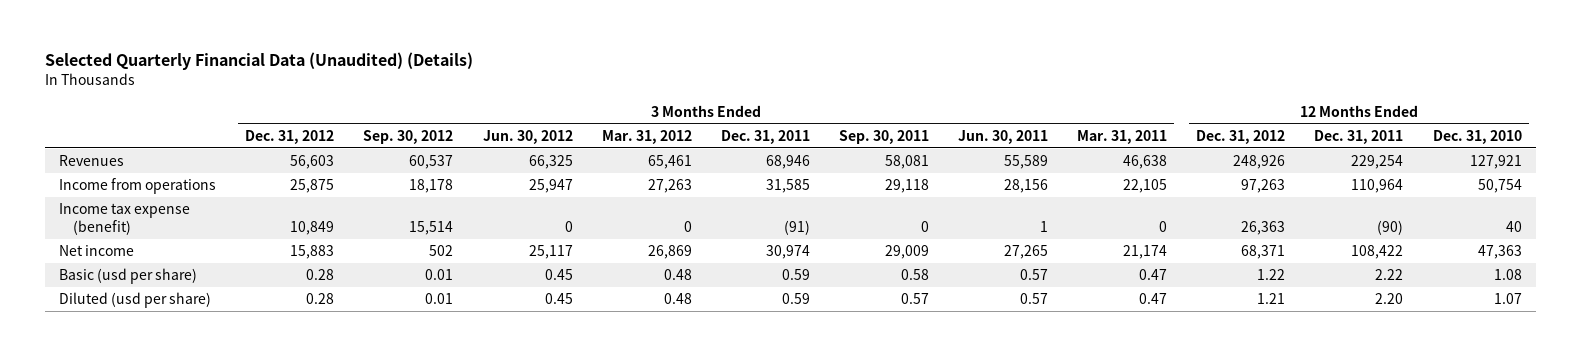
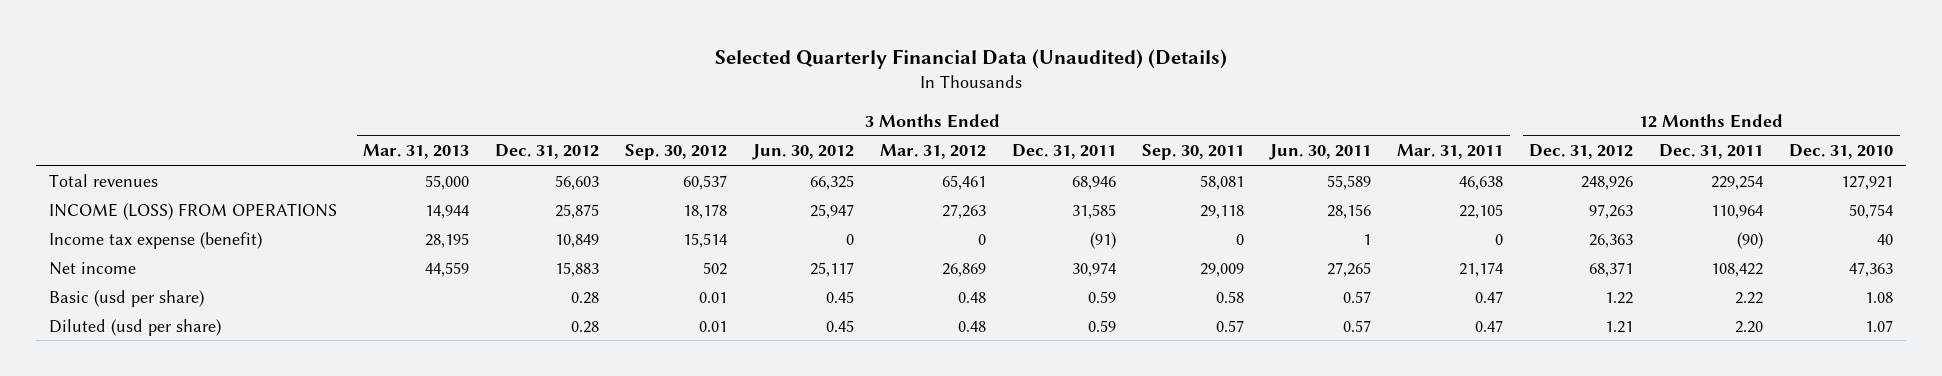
- | 3 Months Ended Dec. 31, 2012 | 3 Months Ended Sep. 30, 2012 | 3 Months Ended Jun. 30, 2012 | 3 Months Ended Mar. 31, 2012 | 3 Months Ended Dec. 31, 2011 | 3 Months Ended Sep. 30, 2011 | 3 Months Ended Jun. 30, 2011 | 3 Months Ended Mar. 31, 2011 | 12 Months Ended Dec. 31, 2012 | 12 Months Ended Dec. 31, 2011 | 12 Months Ended Dec. 31, 2010
+ | 3 Months Ended Mar. 31, 2013 | 3 Months Ended Dec. 31, 2012 | 3 Months Ended Sep. 30, 2012 | 3 Months Ended Jun. 30, 2012 | 3 Months Ended Mar. 31, 2012 | 3 Months Ended Dec. 31, 2011 | 3 Months Ended Sep. 30, 2011 | 3 Months Ended Jun. 30, 2011 | 3 Months Ended Mar. 31, 2011 | 12 Months Ended Dec. 31, 2012 | 12 Months Ended Dec. 31, 2011 | 12 Months Ended Dec. 31, 2010
- Revenues | 56,603 | 60,537 | 66,325 | 65,461 | 68,946 | 58,081 | 55,589 | 46,638 | 248,926 | 229,254 | 127,921
- Income from operations | 25,875 | 18,178 | 25,947 | 27,263 | 31,585 | 29,118 | 28,156 | 22,105 | 97,263 | 110,964 | 50,754
+ Total revenues | 55,000 | 56,603 | 60,537 | 66,325 | 65,461 | 68,946 | 58,081 | 55,589 | 46,638 | 248,926 | 229,254 | 127,921
+ INCOME (LOSS) FROM OPERATIONS | 14,944 | 25,875 | 18,178 | 25,947 | 27,263 | 31,585 | 29,118 | 28,156 | 22,105 | 97,263 | 110,964 | 50,754

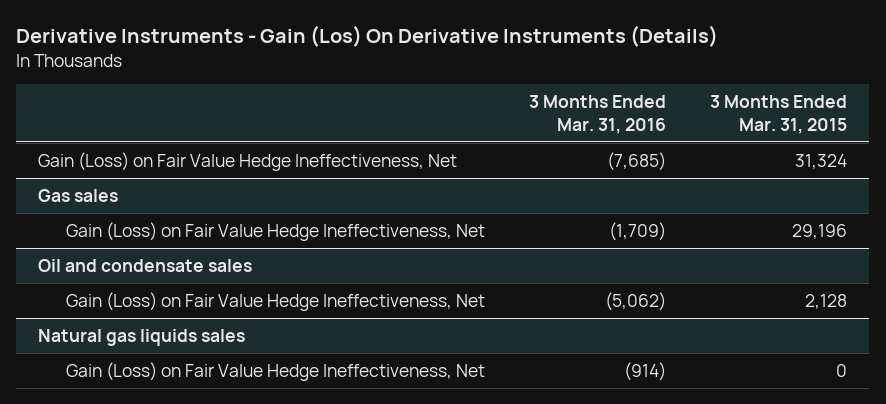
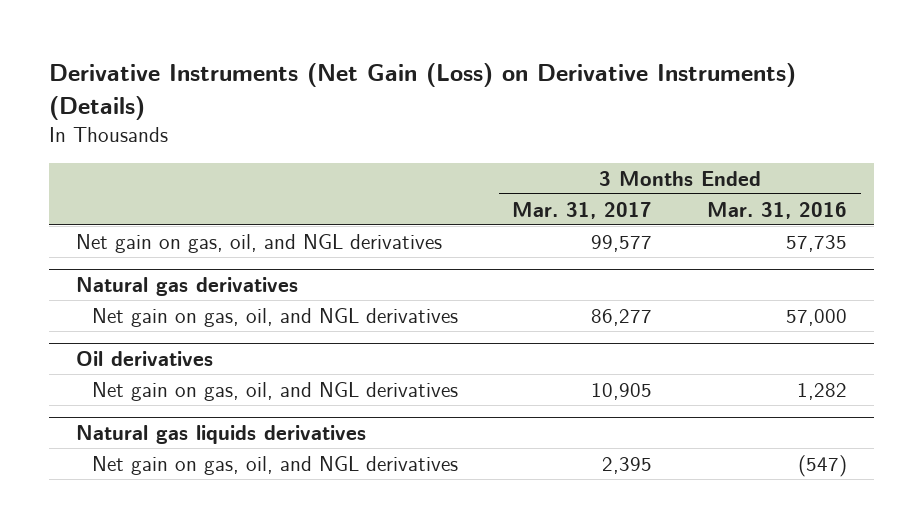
- Derivative Instruments - Gain (Los) On Derivative Instruments (Details)
+ Derivative Instruments (Net Gain (Loss) on Derivative Instruments) (Details)
- | 3 Months Ended Mar. 31, 2016 | 3 Months Ended Mar. 31, 2015
+ | 3 Months Ended Mar. 31, 2017 | 3 Months Ended Mar. 31, 2016
- Gain (Loss) on Fair Value Hedge Ineffectiveness, Net | (7,685) | 31,324
- Gas sales
- Gain (Loss) on Fair Value Hedge Ineffectiveness, Net | (1,709) | 29,196
- Oil and condensate sales
- Gain (Loss) on Fair Value Hedge Ineffectiveness, Net | (5,062) | 2,128
- Natural gas liquids sales
- Gain (Loss) on Fair Value Hedge Ineffectiveness, Net | (914) | 0
+ Net gain on gas, oil, and NGL derivatives | 99,577 | 57,735
+ Natural gas derivatives
+ Net gain on gas, oil, and NGL derivatives | 86,277 | 57,000
+ Oil derivatives
+ Net gain on gas, oil, and NGL derivatives | 10,905 | 1,282
+ Natural gas liquids derivatives
+ Net gain on gas, oil, and NGL derivatives | 2,395 | (547)

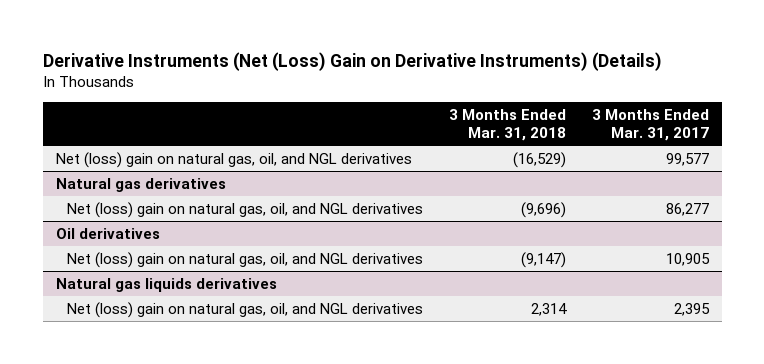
- Derivative Instruments (Net Gain (Loss) on Derivative Instruments) (Details)
+ Derivative Instruments (Net (Loss) Gain on Derivative Instruments) (Details)
- | 3 Months Ended Mar. 31, 2017 | 3 Months Ended Mar. 31, 2016
+ | 3 Months Ended Mar. 31, 2018 | 3 Months Ended Mar. 31, 2017
- Net gain on gas, oil, and NGL derivatives | 99,577 | 57,735
+ Net (loss) gain on natural gas, oil, and NGL derivatives | (16,529) | 99,577
@ Natural gas derivatives
- Net gain on gas, oil, and NGL derivatives | 86,277 | 57,000
+ Net (loss) gain on natural gas, oil, and NGL derivatives | (9,696) | 86,277
@ Oil derivatives
- Net gain on gas, oil, and NGL derivatives | 10,905 | 1,282
+ Net (loss) gain on natural gas, oil, and NGL derivatives | (9,147) | 10,905
@ Natural gas liquids derivatives
- Net gain on gas, oil, and NGL derivatives | 2,395 | (547)
+ Net (loss) gain on natural gas, oil, and NGL derivatives | 2,314 | 2,395

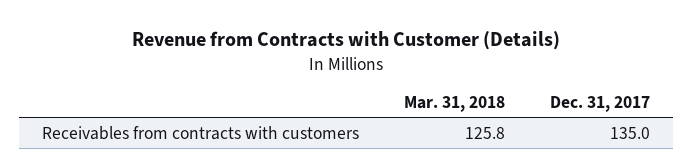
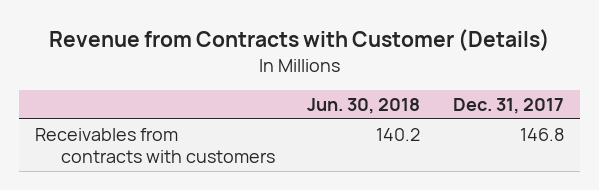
- | Mar. 31, 2018 | Dec. 31, 2017
+ | Jun. 30, 2018 | Dec. 31, 2017
- Receivables from contracts with customers | 125.8 | 135.0
+ Receivables from contracts with customers | 140.2 | 146.8

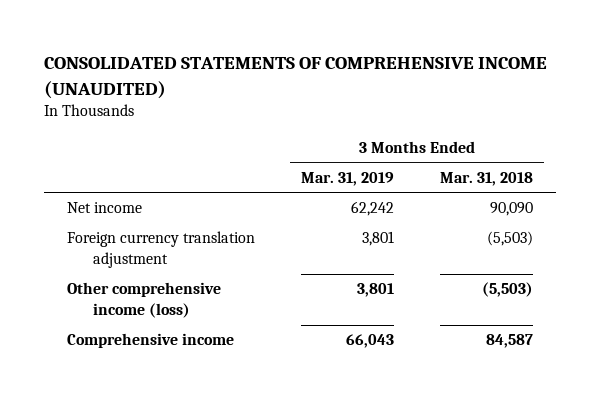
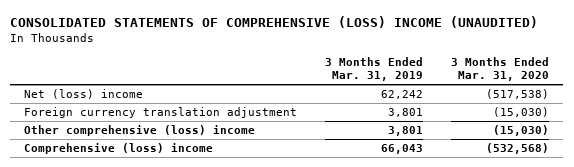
- CONSOLIDATED STATEMENTS OF COMPREHENSIVE INCOME (UNAUDITED)
+ CONSOLIDATED STATEMENTS OF COMPREHENSIVE (LOSS) INCOME (UNAUDITED)
- | 3 Months Ended Mar. 31, 2019 | 3 Months Ended Mar. 31, 2018
+ | 3 Months Ended Mar. 31, 2019 | 3 Months Ended Mar. 31, 2020
- Net income | 62,242 | 90,090
+ Net (loss) income | 62,242 | (517,538)
- Other comprehensive income (loss) | 3,801 | (5,503)
- Comprehensive income | 66,043 | 84,587
+ Other comprehensive (loss) income | 3,801 | (15,030)
+ Comprehensive (loss) income | 66,043 | (532,568)

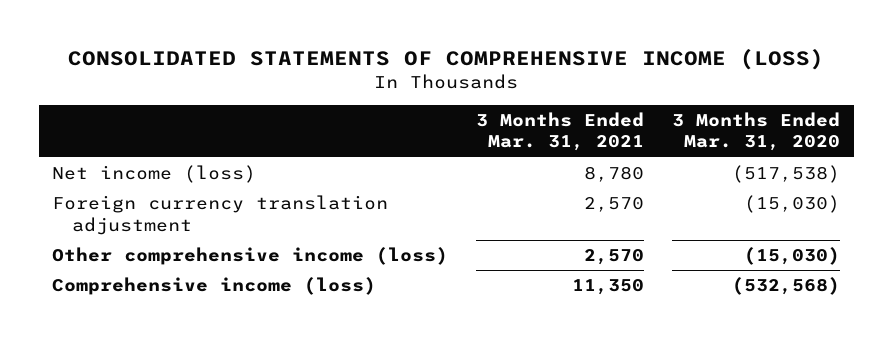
- CONSOLIDATED STATEMENTS OF COMPREHENSIVE (LOSS) INCOME (UNAUDITED)
+ CONSOLIDATED STATEMENTS OF COMPREHENSIVE INCOME (LOSS)
- | 3 Months Ended Mar. 31, 2019 | 3 Months Ended Mar. 31, 2020
+ | 3 Months Ended Mar. 31, 2021 | 3 Months Ended Mar. 31, 2020
- Net (loss) income | 62,242 | (517,538)
+ Net income (loss) | 8,780 | (517,538)
- Other comprehensive (loss) income | 3,801 | (15,030)
- Comprehensive (loss) income | 66,043 | (532,568)
+ Other comprehensive income (loss) | 2,570 | (15,030)
+ Comprehensive income (loss) | 11,350 | (532,568)

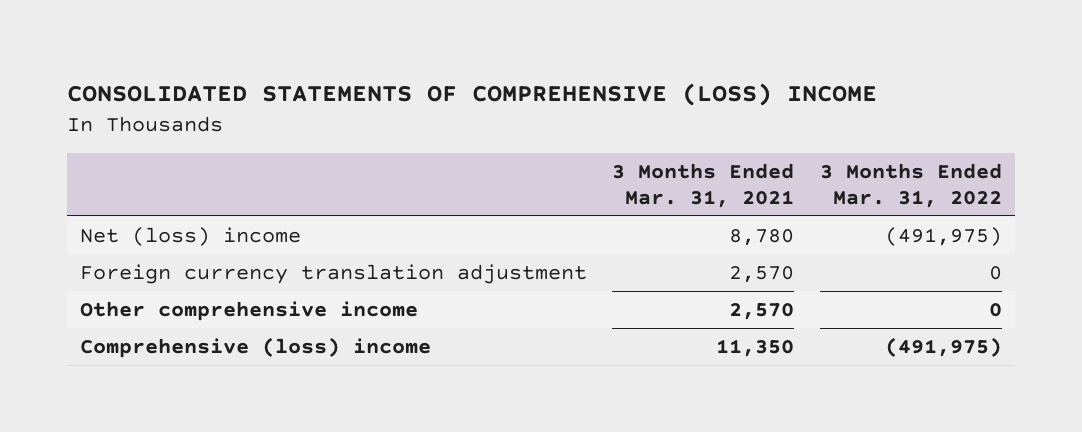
- CONSOLIDATED STATEMENTS OF COMPREHENSIVE INCOME (LOSS)
+ CONSOLIDATED STATEMENTS OF COMPREHENSIVE (LOSS) INCOME
- | 3 Months Ended Mar. 31, 2021 | 3 Months Ended Mar. 31, 2020
+ | 3 Months Ended Mar. 31, 2021 | 3 Months Ended Mar. 31, 2022
- Net income (loss) | 8,780 | (517,538)
+ Net (loss) income | 8,780 | (491,975)
- Other comprehensive income (loss) | 2,570 | (15,030)
- Comprehensive income (loss) | 11,350 | (532,568)
+ Other comprehensive income | 2,570 | 0
+ Comprehensive (loss) income | 11,350 | (491,975)

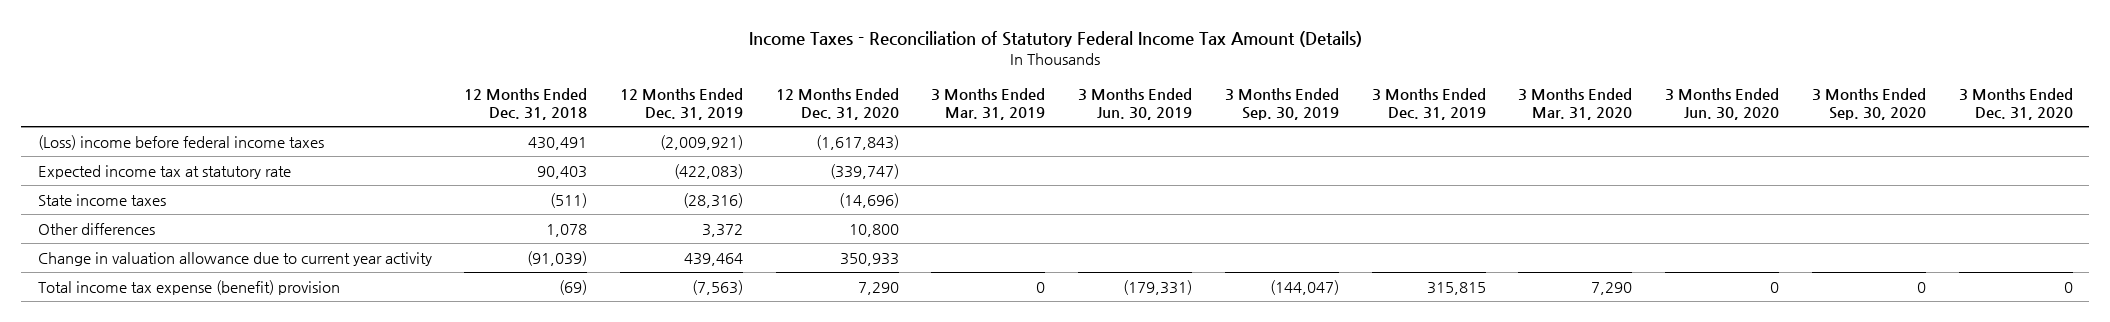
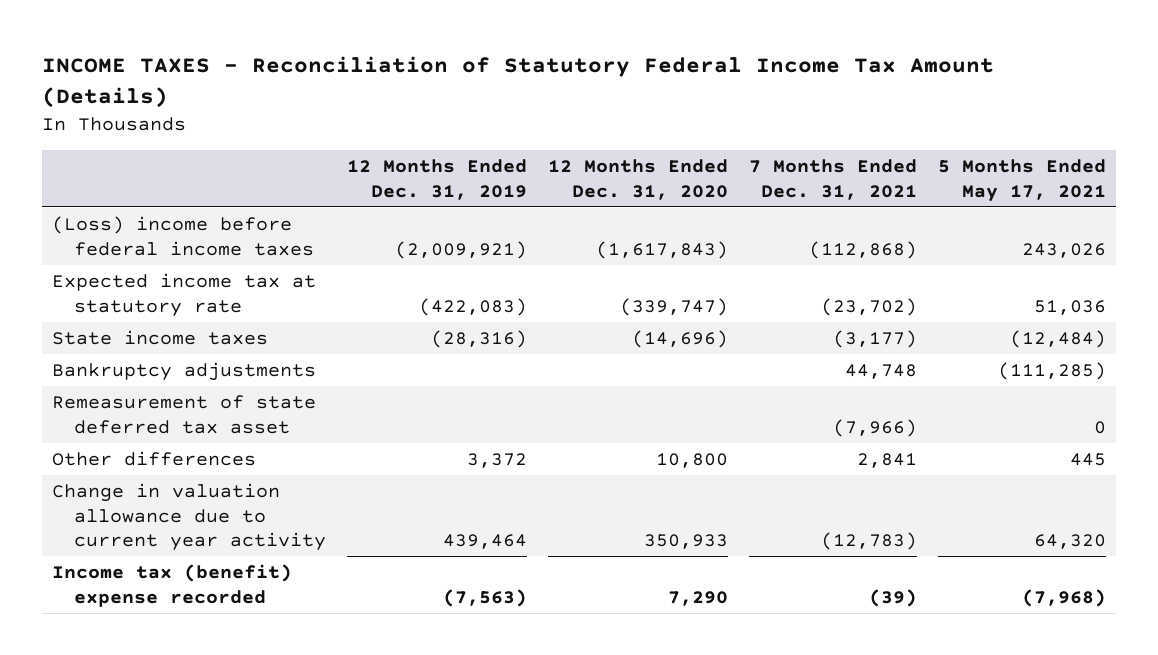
- Income Taxes - Reconciliation of Statutory Federal Income Tax Amount (Details)
+ INCOME TAXES - Reconciliation of Statutory Federal Income Tax Amount (Details)
- | 12 Months Ended Dec. 31, 2018 | 12 Months Ended Dec. 31, 2019 | 12 Months Ended Dec. 31, 2020 | 3 Months Ended Mar. 31, 2019 | 3 Months Ended Jun. 30, 2019 | 3 Months Ended Sep. 30, 2019 | 3 Months Ended Dec. 31, 2019 | 3 Months Ended Mar. 31, 2020 | 3 Months Ended Jun. 30, 2020 | 3 Months Ended Sep. 30, 2020 | 3 Months Ended Dec. 31, 2020
+ | 12 Months Ended Dec. 31, 2019 | 12 Months Ended Dec. 31, 2020 | 7 Months Ended Dec. 31, 2021 | 5 Months Ended May 17, 2021
+ Bankruptcy adjustments | | | 44,748 | (111,285)
+ Remeasurement of state deferred tax asset | | | (7,966) | 0
- Total income tax expense (benefit) provision | (69) | (7,563) | 7,290 | 0 | (179,331) | (144,047) | 315,815 | 7,290 | 0 | 0 | 0
+ Income tax (benefit) expense recorded | (7,563) | 7,290 | (39) | (7,968)

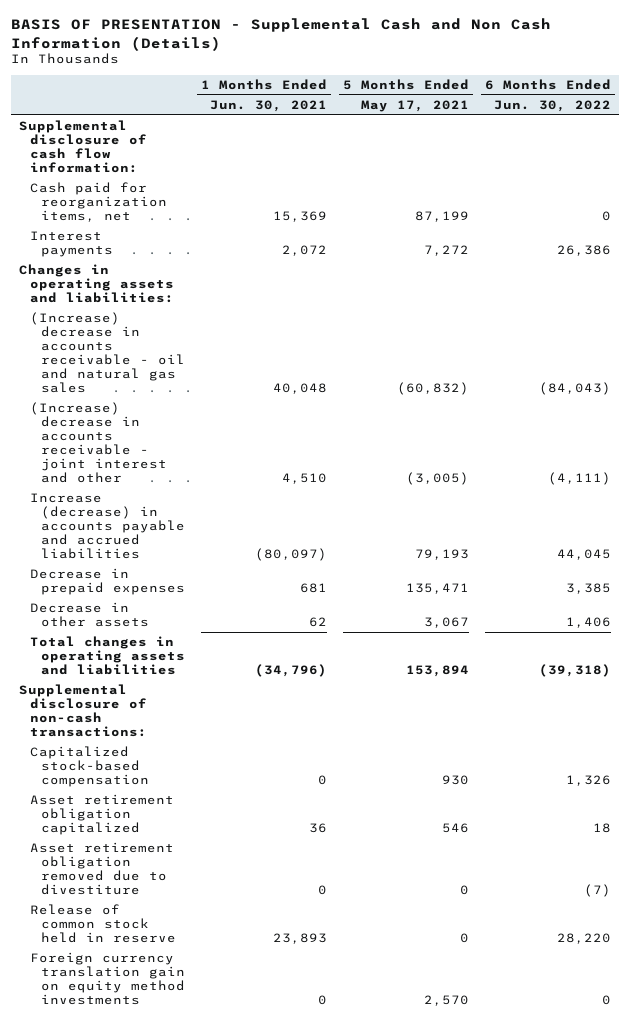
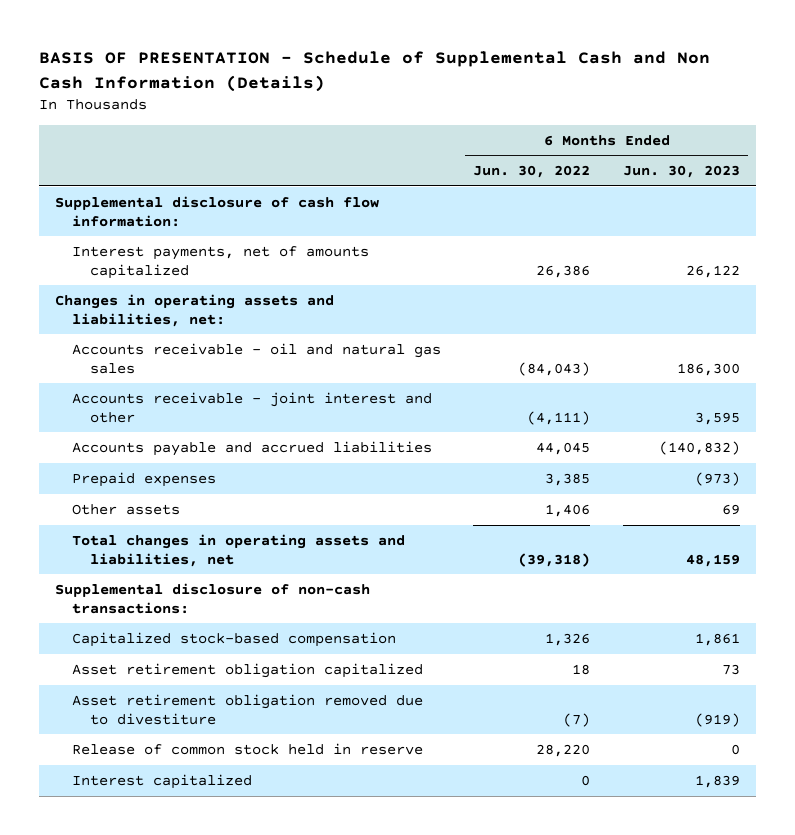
- BASIS OF PRESENTATION - Supplemental Cash and Non Cash Information (Details)
+ BASIS OF PRESENTATION - Schedule of Supplemental Cash and Non Cash Information (Details)
- | 1 Months Ended Jun. 30, 2021 | 5 Months Ended May 17, 2021 | 6 Months Ended Jun. 30, 2022
+ | 6 Months Ended Jun. 30, 2022 | 6 Months Ended Jun. 30, 2023
- Cash paid for reorganization items, net | 15,369 | 87,199 | 0
- Interest payments | 2,072 | 7,272 | 26,386
- Changes in operating assets and liabilities:
- (Increase) decrease in accounts receivable - oil and natural gas sales | 40,048 | (60,832) | (84,043)
- (Increase) decrease in accounts receivable - joint interest and other | 4,510 | (3,005) | (4,111)
- Increase (decrease) in accounts payable and accrued liabilities | (80,097) | 79,193 | 44,045
- Decrease in prepaid expenses | 681 | 135,471 | 3,385
- Decrease in other assets | 62 | 3,067 | 1,406
- Total changes in operating assets and liabilities | (34,796) | 153,894 | (39,318)
+ Interest payments, net of amounts capitalized | 26,386 | 26,122
+ Changes in operating assets and liabilities, net:
+ Accounts receivable - oil and natural gas sales | (84,043) | 186,300
+ Accounts receivable - joint interest and other | (4,111) | 3,595
+ Accounts payable and accrued liabilities | 44,045 | (140,832)
+ Prepaid expenses | 3,385 | (973)
+ Other assets | 1,406 | 69
+ Total changes in operating assets and liabilities, net | (39,318) | 48,159
- Foreign currency translation gain on equity method investments | 0 | 2,570 | 0
+ Interest capitalized | 0 | 1,839

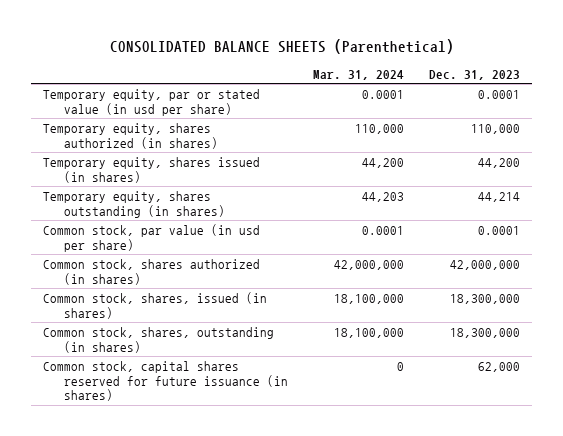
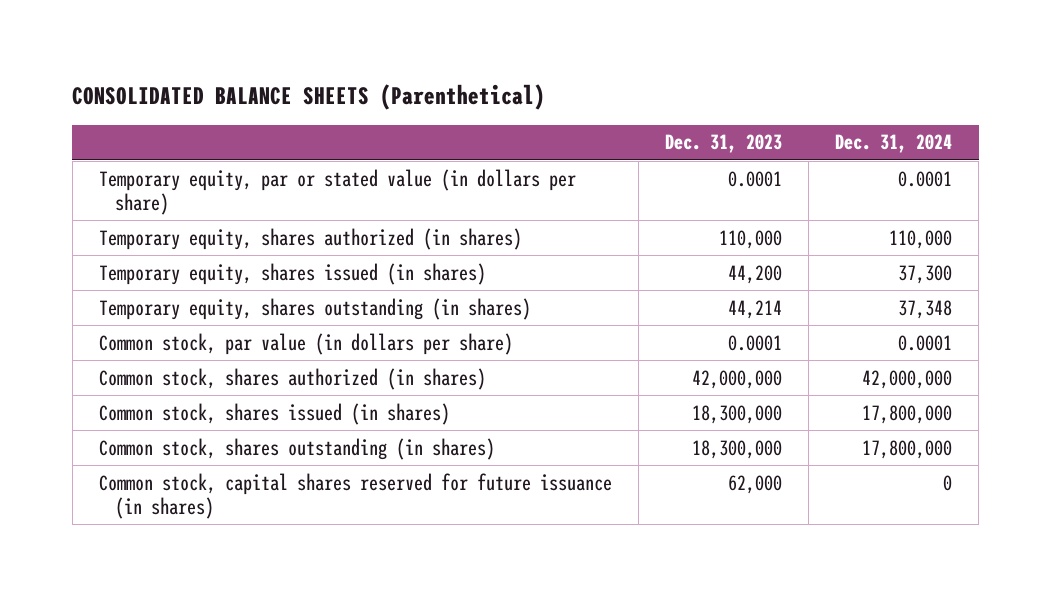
- | Mar. 31, 2024 | Dec. 31, 2023
+ | Dec. 31, 2023 | Dec. 31, 2024
- Temporary equity, par or stated value (in usd per share) | 0.0001 | 0.0001
+ Temporary equity, par or stated value (in dollars per share) | 0.0001 | 0.0001
- Common stock, par value (in usd per share) | 0.0001 | 0.0001
+ Common stock, par value (in dollars per share) | 0.0001 | 0.0001
- Common stock, shares, issued (in shares) | 18,100,000 | 18,300,000
- Common stock, shares, outstanding (in shares) | 18,100,000 | 18,300,000
+ Common stock, shares issued (in shares) | 18,300,000 | 17,800,000
+ Common stock, shares outstanding (in shares) | 18,300,000 | 17,800,000

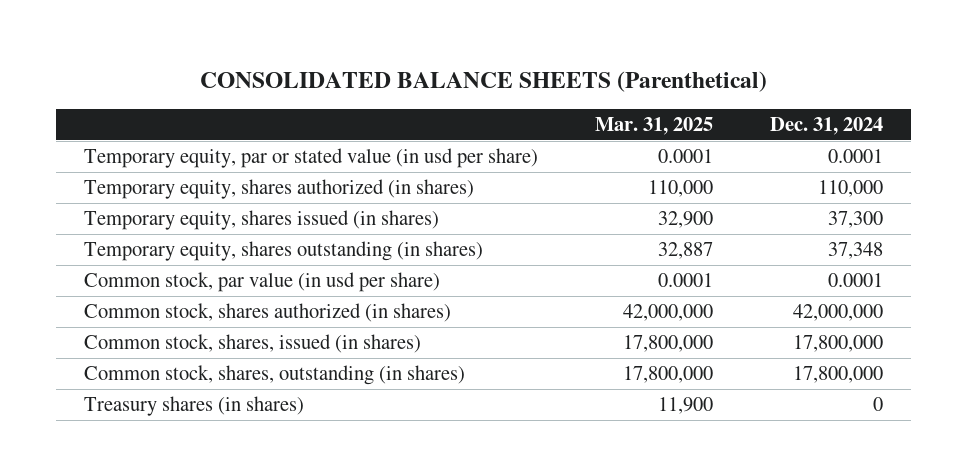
- | Dec. 31, 2023 | Dec. 31, 2024
+ | Mar. 31, 2025 | Dec. 31, 2024
- Temporary equity, par or stated value (in dollars per share) | 0.0001 | 0.0001
+ Temporary equity, par or stated value (in usd per share) | 0.0001 | 0.0001
- Common stock, par value (in dollars per share) | 0.0001 | 0.0001
+ Common stock, par value (in usd per share) | 0.0001 | 0.0001
- Common stock, shares issued (in shares) | 18,300,000 | 17,800,000
- Common stock, shares outstanding (in shares) | 18,300,000 | 17,800,000
- Common stock, capital shares reserved for future issuance (in shares) | 62,000 | 0
+ Common stock, shares, issued (in shares) | 17,800,000 | 17,800,000
+ Common stock, shares, outstanding (in shares) | 17,800,000 | 17,800,000
+ Treasury shares (in shares) | 11,900 | 0

